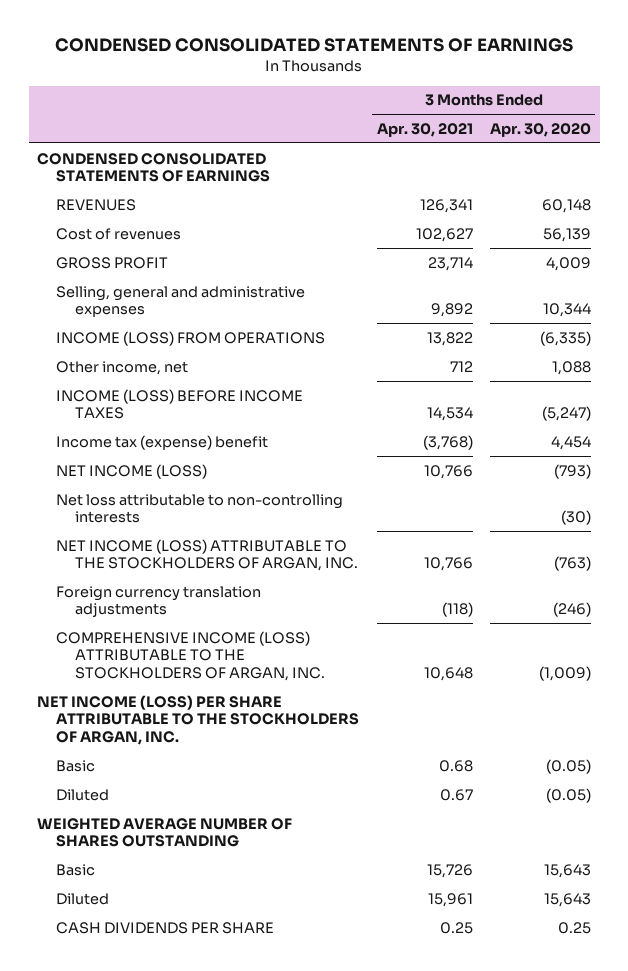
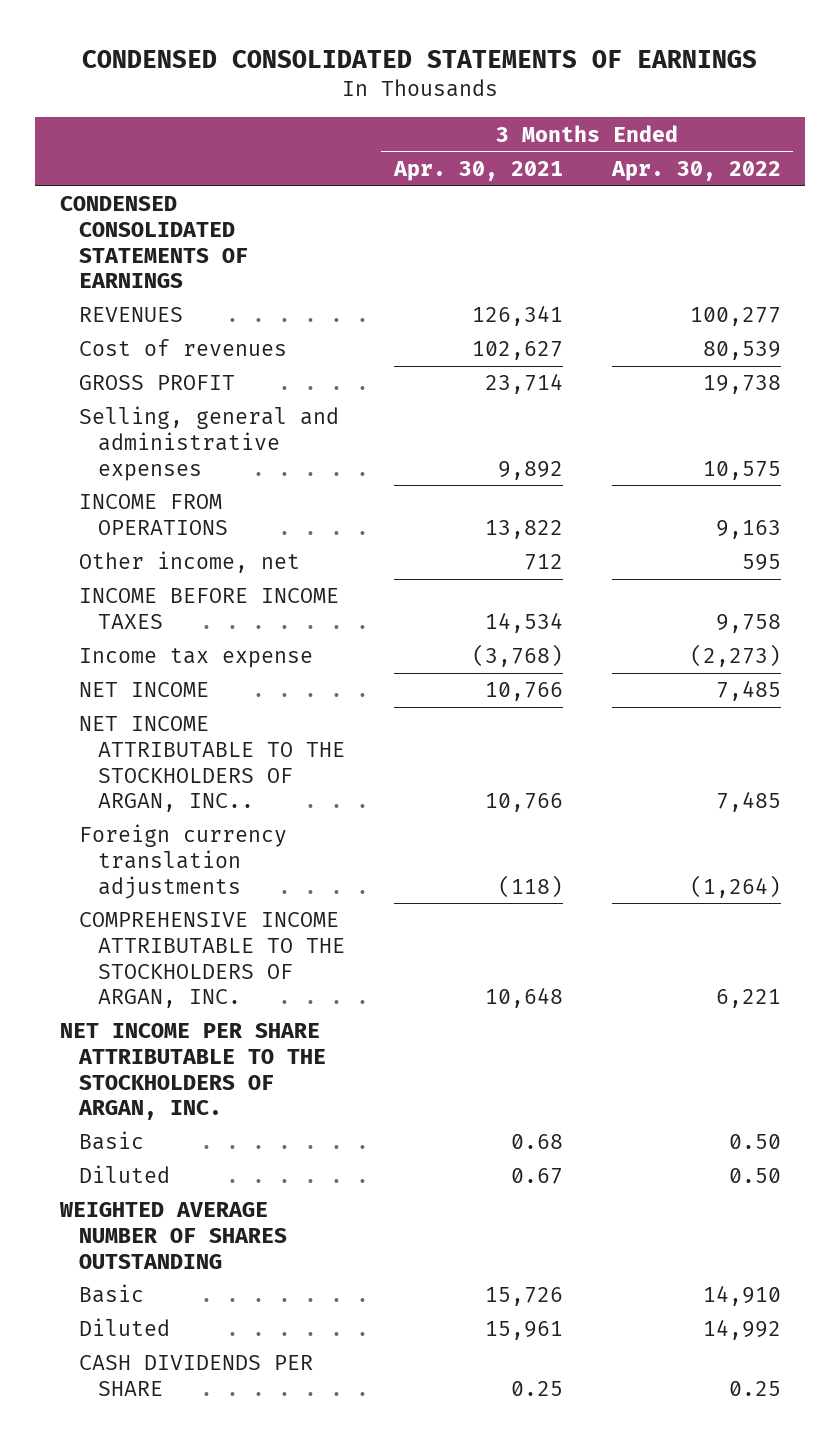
- | 3 Months Ended Apr. 30, 2021 | 3 Months Ended Apr. 30, 2020
+ | 3 Months Ended Apr. 30, 2021 | 3 Months Ended Apr. 30, 2022
- INCOME (LOSS) FROM OPERATIONS | 13,822 | (6,335)
+ INCOME FROM OPERATIONS | 13,822 | 9,163
- INCOME (LOSS) BEFORE INCOME TAXES | 14,534 | (5,247)
- Income tax (expense) benefit | (3,768) | 4,454
- NET INCOME (LOSS) | 10,766 | (793)
- Net loss attributable to non-controlling interests | | (30)
- NET INCOME (LOSS) ATTRIBUTABLE TO THE STOCKHOLDERS OF ARGAN, INC. | 10,766 | (763)
+ INCOME BEFORE INCOME TAXES | 14,534 | 9,758
+ Income tax expense | (3,768) | (2,273)
+ NET INCOME | 10,766 | 7,485
+ NET INCOME ATTRIBUTABLE TO THE STOCKHOLDERS OF ARGAN, INC.. | 10,766 | 7,485
- COMPREHENSIVE INCOME (LOSS) ATTRIBUTABLE TO THE STOCKHOLDERS OF ARGAN, INC. | 10,648 | (1,009)
- NET INCOME (LOSS) PER SHARE ATTRIBUTABLE TO THE STOCKHOLDERS OF ARGAN, INC.
+ COMPREHENSIVE INCOME ATTRIBUTABLE TO THE STOCKHOLDERS OF ARGAN, INC. | 10,648 | 6,221
+ NET INCOME PER SHARE ATTRIBUTABLE TO THE STOCKHOLDERS OF ARGAN, INC.

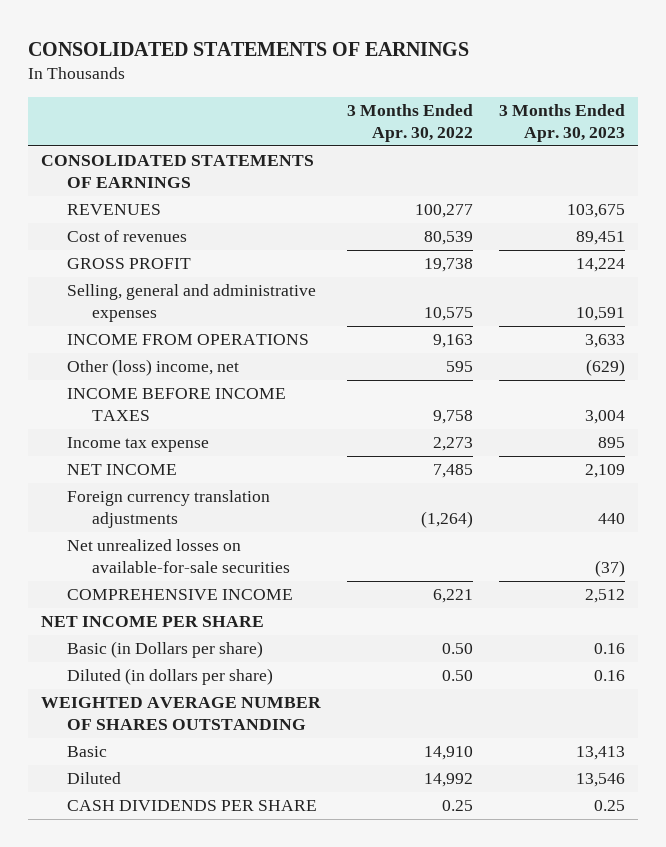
- CONDENSED CONSOLIDATED STATEMENTS OF EARNINGS
+ CONSOLIDATED STATEMENTS OF EARNINGS
- | 3 Months Ended Apr. 30, 2021 | 3 Months Ended Apr. 30, 2022
+ | 3 Months Ended Apr. 30, 2022 | 3 Months Ended Apr. 30, 2023
- CONDENSED CONSOLIDATED STATEMENTS OF EARNINGS
+ CONSOLIDATED STATEMENTS OF EARNINGS
- Other income, net | 712 | 595
+ Other (loss) income, net | 595 | (629)
- Income tax expense | (3,768) | (2,273)
+ Income tax expense | 2,273 | 895
- NET INCOME ATTRIBUTABLE TO THE STOCKHOLDERS OF ARGAN, INC.. | 10,766 | 7,485
- COMPREHENSIVE INCOME ATTRIBUTABLE TO THE STOCKHOLDERS OF ARGAN, INC. | 10,648 | 6,221
- NET INCOME PER SHARE ATTRIBUTABLE TO THE STOCKHOLDERS OF ARGAN, INC.
- Basic | 0.68 | 0.50
- Diluted | 0.67 | 0.50
+ Net unrealized losses on available-for-sale securities | | (37)
+ COMPREHENSIVE INCOME | 6,221 | 2,512
+ NET INCOME PER SHARE
+ Basic (in Dollars per share) | 0.50 | 0.16
+ Diluted (in dollars per share) | 0.50 | 0.16

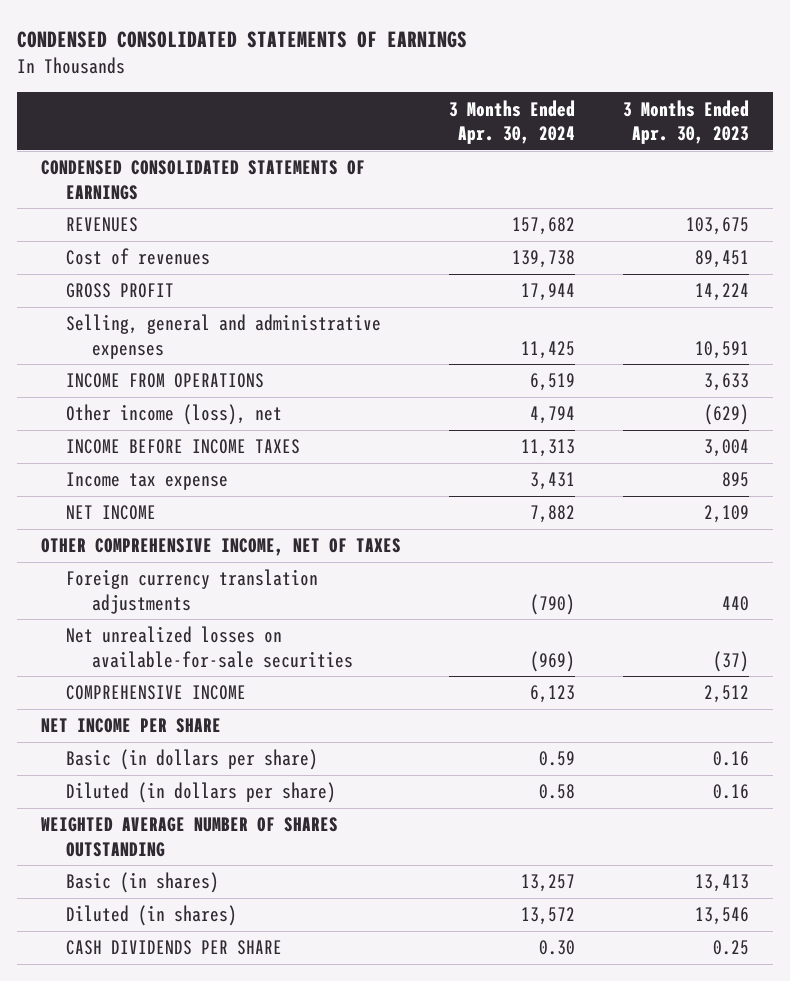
- CONSOLIDATED STATEMENTS OF EARNINGS
+ CONDENSED CONSOLIDATED STATEMENTS OF EARNINGS
- | 3 Months Ended Apr. 30, 2022 | 3 Months Ended Apr. 30, 2023
+ | 3 Months Ended Apr. 30, 2024 | 3 Months Ended Apr. 30, 2023
- CONSOLIDATED STATEMENTS OF EARNINGS
+ CONDENSED CONSOLIDATED STATEMENTS OF EARNINGS
- Other (loss) income, net | 595 | (629)
+ Other income (loss), net | 4,794 | (629)
+ OTHER COMPREHENSIVE INCOME, NET OF TAXES
- Basic (in Dollars per share) | 0.50 | 0.16
+ Basic (in dollars per share) | 0.59 | 0.16
- Basic | 14,910 | 13,413
- Diluted | 14,992 | 13,546
+ Basic (in shares) | 13,257 | 13,413
+ Diluted (in shares) | 13,572 | 13,546

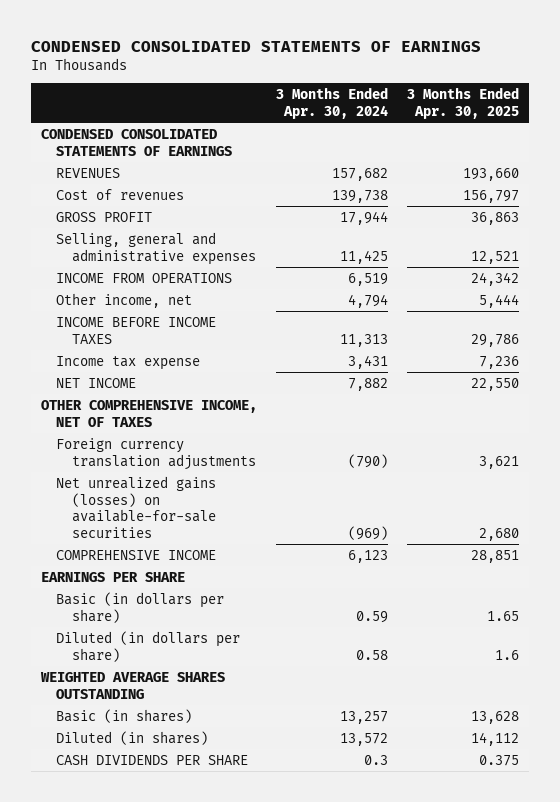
- | 3 Months Ended Apr. 30, 2024 | 3 Months Ended Apr. 30, 2023
+ | 3 Months Ended Apr. 30, 2024 | 3 Months Ended Apr. 30, 2025
- Other income (loss), net | 4,794 | (629)
+ Other income, net | 4,794 | 5,444
- Net unrealized losses on available-for-sale securities | (969) | (37)
+ Net unrealized gains (losses) on available-for-sale securities | (969) | 2,680
- NET INCOME PER SHARE
+ EARNINGS PER SHARE
- WEIGHTED AVERAGE NUMBER OF SHARES OUTSTANDING
+ WEIGHTED AVERAGE SHARES OUTSTANDING
- CASH DIVIDENDS PER SHARE | 0.30 | 0.25
+ CASH DIVIDENDS PER SHARE | 0.3 | 0.375

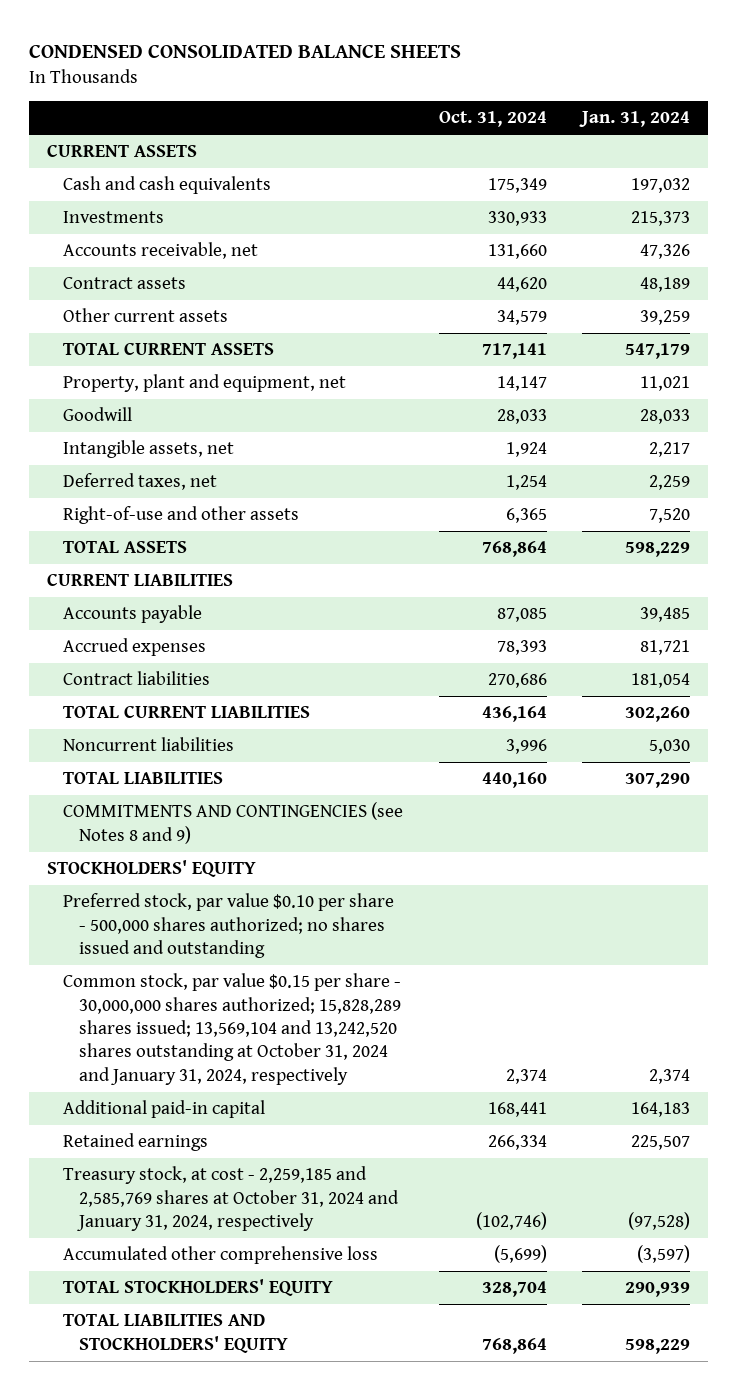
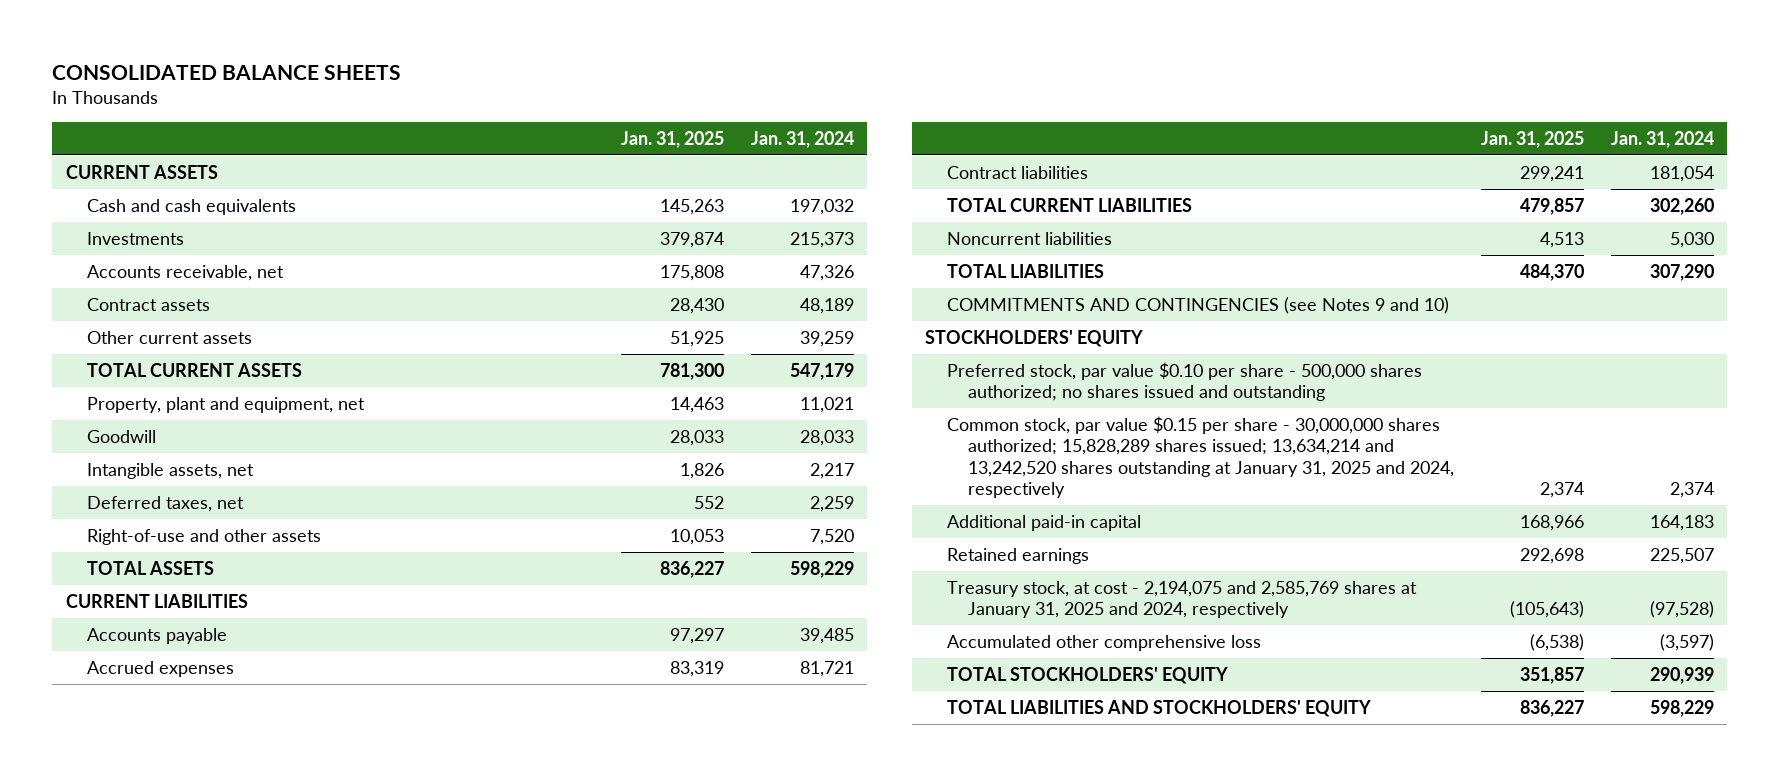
- CONDENSED CONSOLIDATED BALANCE SHEETS
+ CONSOLIDATED BALANCE SHEETS
- | Oct. 31, 2024 | Jan. 31, 2024
+ | Jan. 31, 2025 | Jan. 31, 2024
- COMMITMENTS AND CONTINGENCIES (see Notes 8 and 9)
+ COMMITMENTS AND CONTINGENCIES (see Notes 9 and 10)
- Common stock, par value $0.15 per share - 30,000,000 shares authorized; 15,828,289 shares issued; 13,569,104 and 13,242,520 shares outstanding at October 31, 2024 and January 31, 2024, respectively | 2,374 | 2,374
+ Common stock, par value $0.15 per share - 30,000,000 shares authorized; 15,828,289 shares issued; 13,634,214 and 13,242,520 shares outstanding at January 31, 2025 and 2024, respectively | 2,374 | 2,374
- Treasury stock, at cost - 2,259,185 and 2,585,769 shares at October 31, 2024 and January 31, 2024, respectively | (102,746) | (97,528)
+ Treasury stock, at cost - 2,194,075 and 2,585,769 shares at January 31, 2025 and 2024, respectively | (105,643) | (97,528)

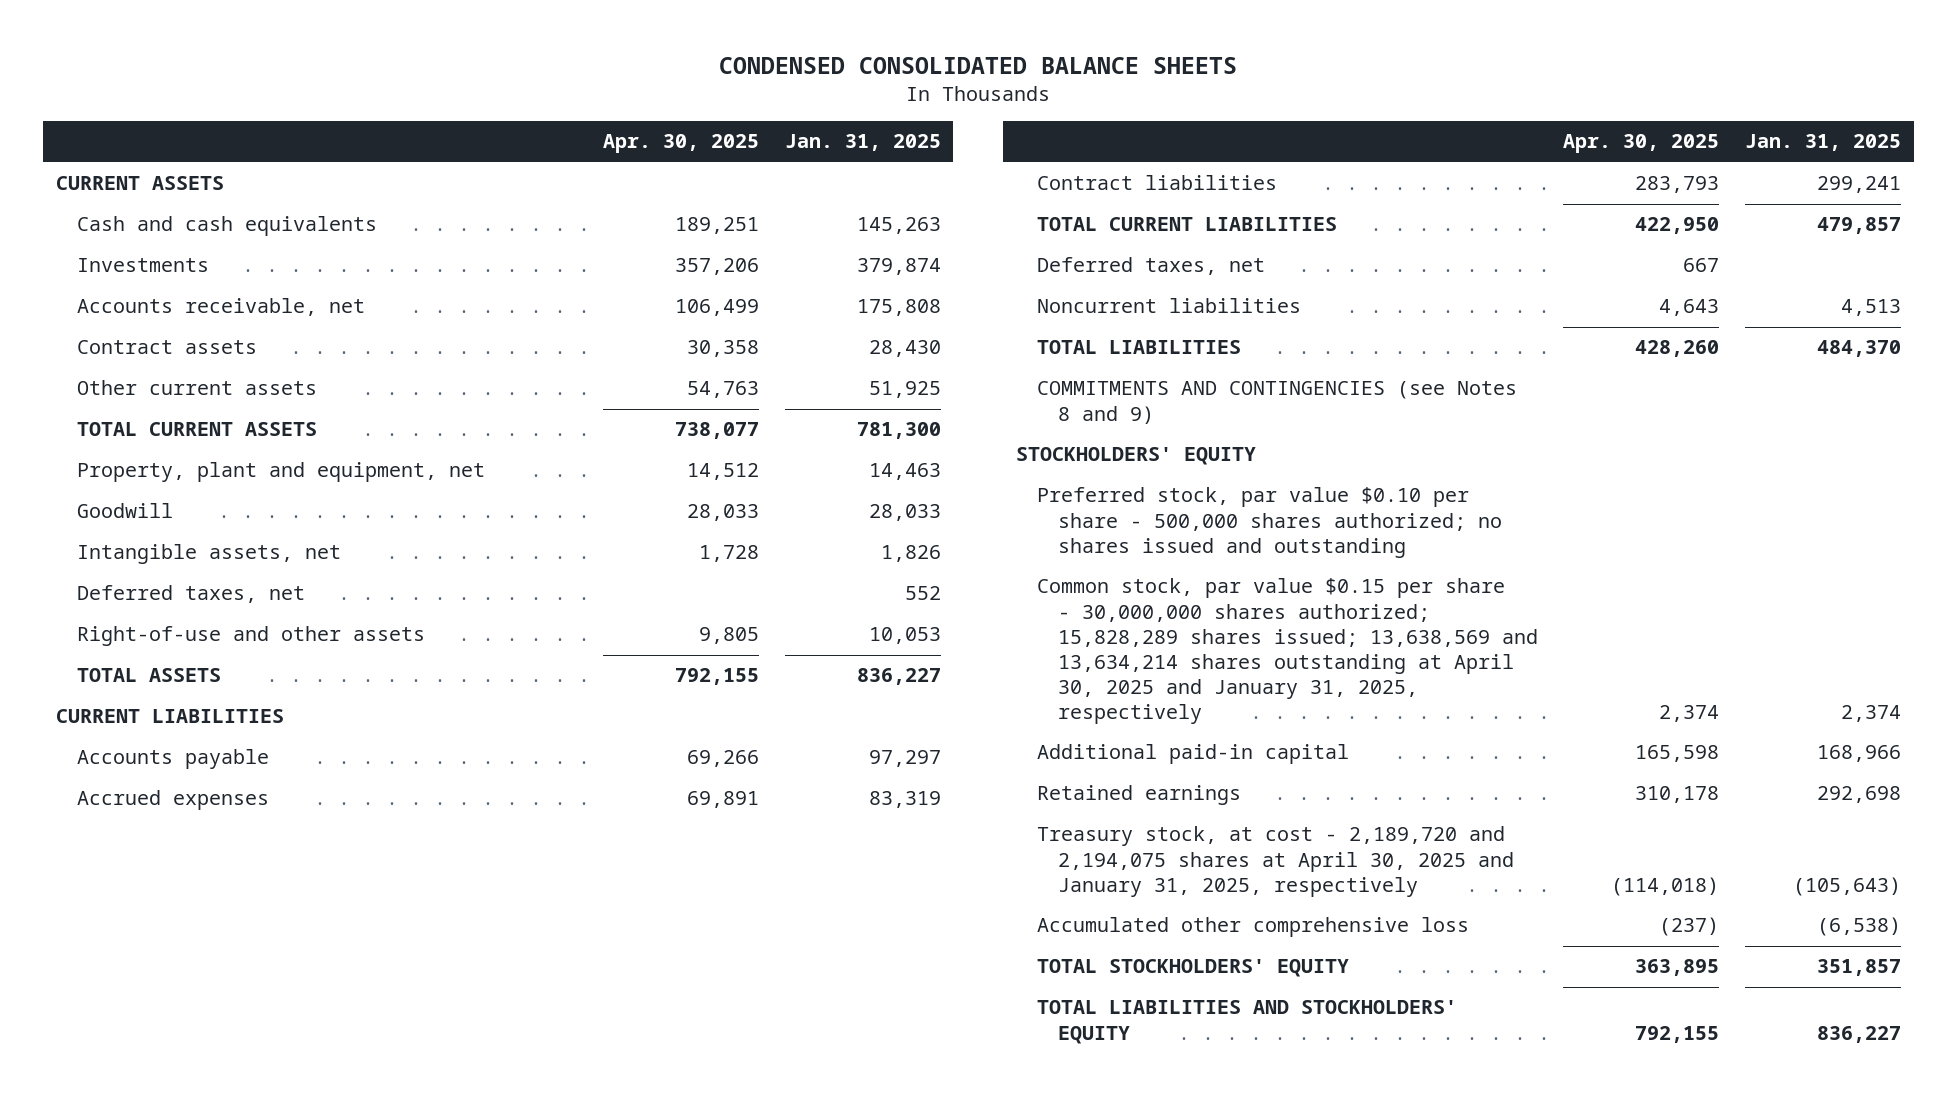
- CONSOLIDATED BALANCE SHEETS
+ CONDENSED CONSOLIDATED BALANCE SHEETS
- | Jan. 31, 2025 | Jan. 31, 2024
+ | Apr. 30, 2025 | Jan. 31, 2025
+ Deferred taxes, net | 667 |
- COMMITMENTS AND CONTINGENCIES (see Notes 9 and 10)
+ COMMITMENTS AND CONTINGENCIES (see Notes 8 and 9)
- Common stock, par value $0.15 per share - 30,000,000 shares authorized; 15,828,289 shares issued; 13,634,214 and 13,242,520 shares outstanding at January 31, 2025 and 2024, respectively | 2,374 | 2,374
+ Common stock, par value $0.15 per share - 30,000,000 shares authorized; 15,828,289 shares issued; 13,638,569 and 13,634,214 shares outstanding at April 30, 2025 and January 31, 2025, respectively | 2,374 | 2,374
- Treasury stock, at cost - 2,194,075 and 2,585,769 shares at January 31, 2025 and 2024, respectively | (105,643) | (97,528)
+ Treasury stock, at cost - 2,189,720 and 2,194,075 shares at April 30, 2025 and January 31, 2025, respectively | (114,018) | (105,643)

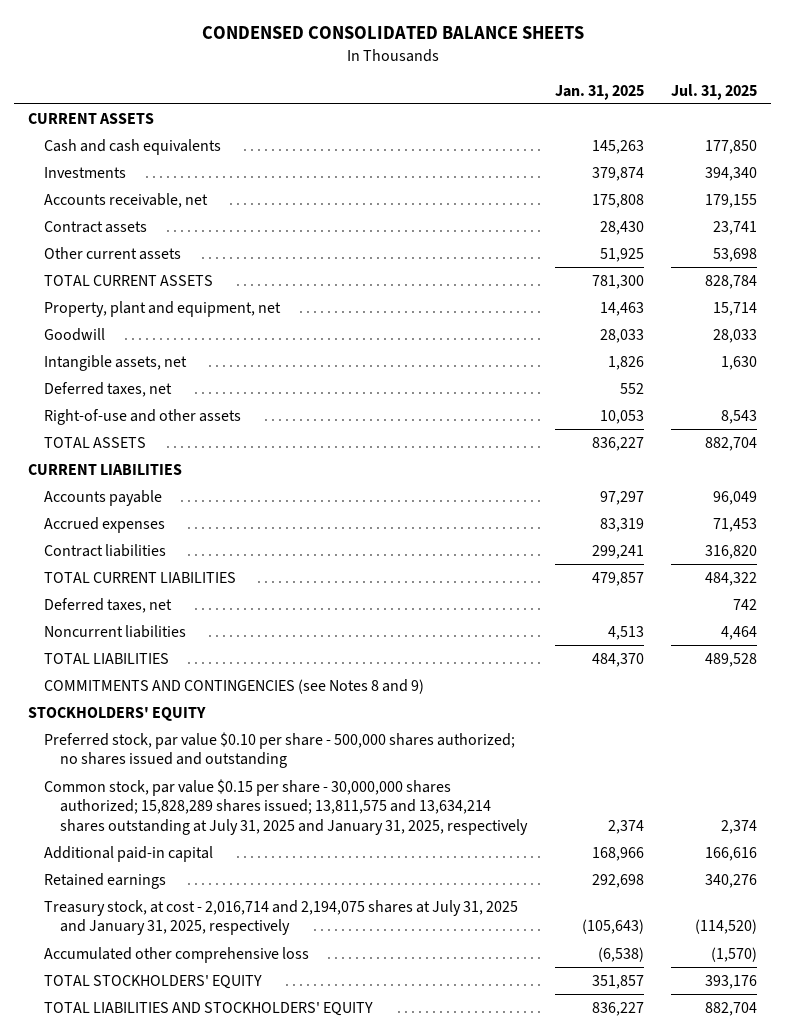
- | Apr. 30, 2025 | Jan. 31, 2025
+ | Jan. 31, 2025 | Jul. 31, 2025
- Common stock, par value $0.15 per share - 30,000,000 shares authorized; 15,828,289 shares issued; 13,638,569 and 13,634,214 shares outstanding at April 30, 2025 and January 31, 2025, respectively | 2,374 | 2,374
+ Common stock, par value $0.15 per share - 30,000,000 shares authorized; 15,828,289 shares issued; 13,811,575 and 13,634,214 shares outstanding at July 31, 2025 and January 31, 2025, respectively | 2,374 | 2,374
- Treasury stock, at cost - 2,189,720 and 2,194,075 shares at April 30, 2025 and January 31, 2025, respectively | (114,018) | (105,643)
+ Treasury stock, at cost - 2,016,714 and 2,194,075 shares at July 31, 2025 and January 31, 2025, respectively | (105,643) | (114,520)

